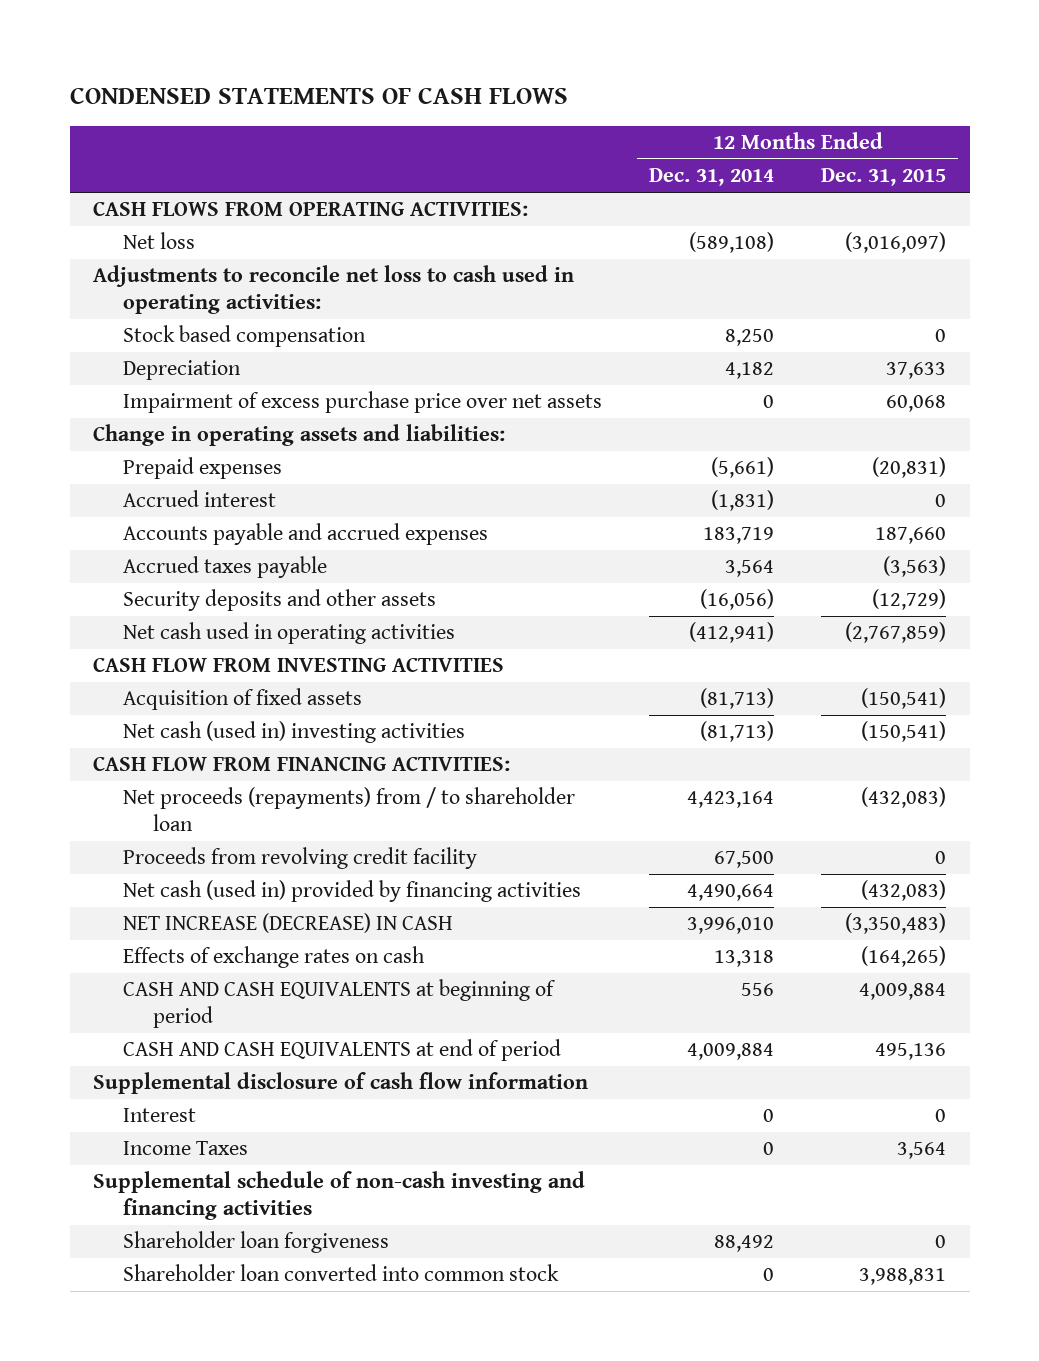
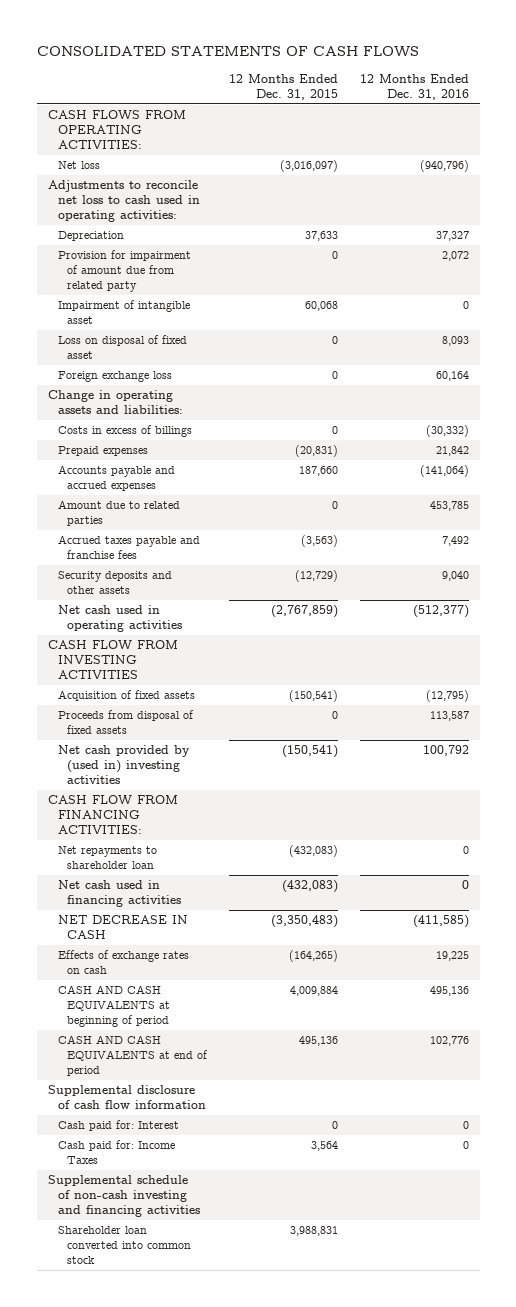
- CONDENSED STATEMENTS OF CASH FLOWS
+ CONSOLIDATED STATEMENTS OF CASH FLOWS
- | 12 Months Ended Dec. 31, 2014 | 12 Months Ended Dec. 31, 2015
+ | 12 Months Ended Dec. 31, 2015 | 12 Months Ended Dec. 31, 2016
- Stock based compensation | 8,250 | 0
- Impairment of excess purchase price over net assets | 0 | 60,068
+ Provision for impairment of amount due from related party | 0 | 2,072
+ Impairment of intangible asset | 60,068 | 0
+ Loss on disposal of fixed asset | 0 | 8,093
+ Foreign exchange loss | 0 | 60,164
+ Costs in excess of billings | 0 | (30,332)
- Accrued interest | (1,831) | 0
- Accrued taxes payable | 3,564 | (3,563)
+ Amount due to related parties | 0 | 453,785
+ Accrued taxes payable and franchise fees | (3,563) | 7,492
- Net cash (used in) investing activities | (81,713) | (150,541)
+ Proceeds from disposal of fixed assets | 0 | 113,587
+ Net cash provided by (used in) investing activities | (150,541) | 100,792
- Net proceeds (repayments) from / to shareholder loan | 4,423,164 | (432,083)
- Proceeds from revolving credit facility | 67,500 | 0
- Net cash (used in) provided by financing activities | 4,490,664 | (432,083)
- NET INCREASE (DECREASE) IN CASH | 3,996,010 | (3,350,483)
+ Net repayments to shareholder loan | (432,083) | 0
+ Net cash used in financing activities | (432,083) | 0
+ NET DECREASE IN CASH | (3,350,483) | (411,585)
- Interest | 0 | 0
- Income Taxes | 0 | 3,564
+ Cash paid for: Interest | 0 | 0
+ Cash paid for: Income Taxes | 3,564 | 0
- Shareholder loan forgiveness | 88,492 | 0

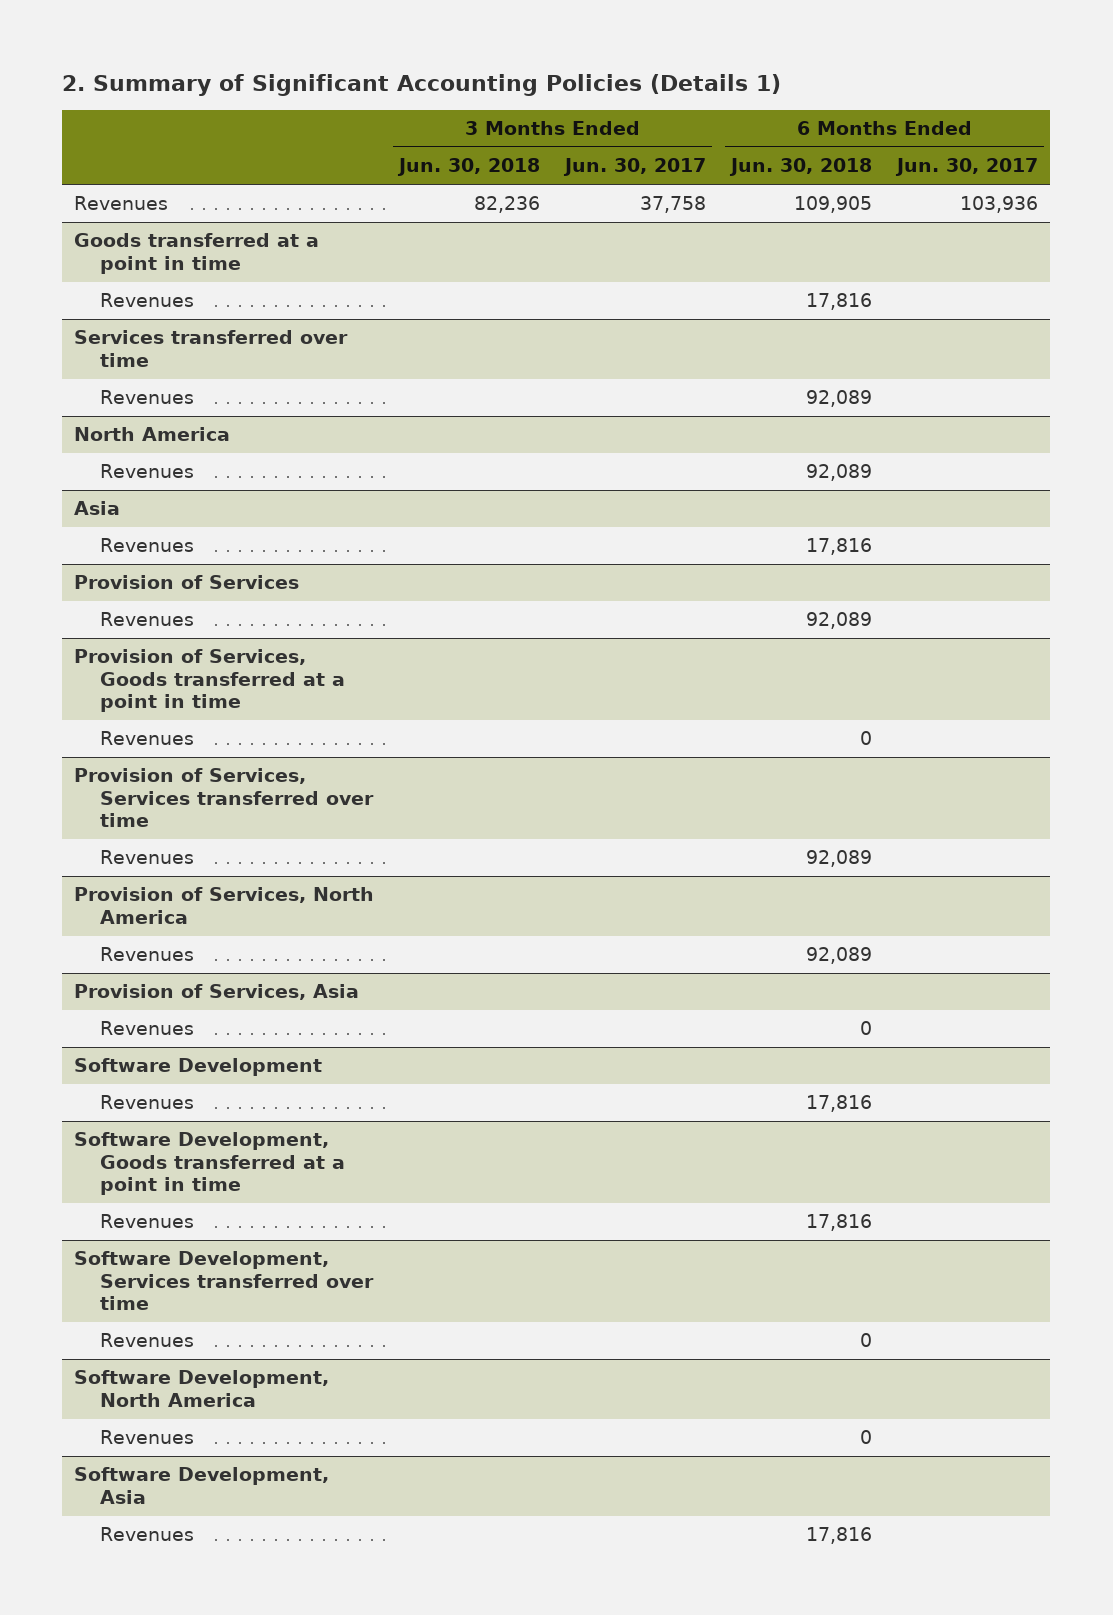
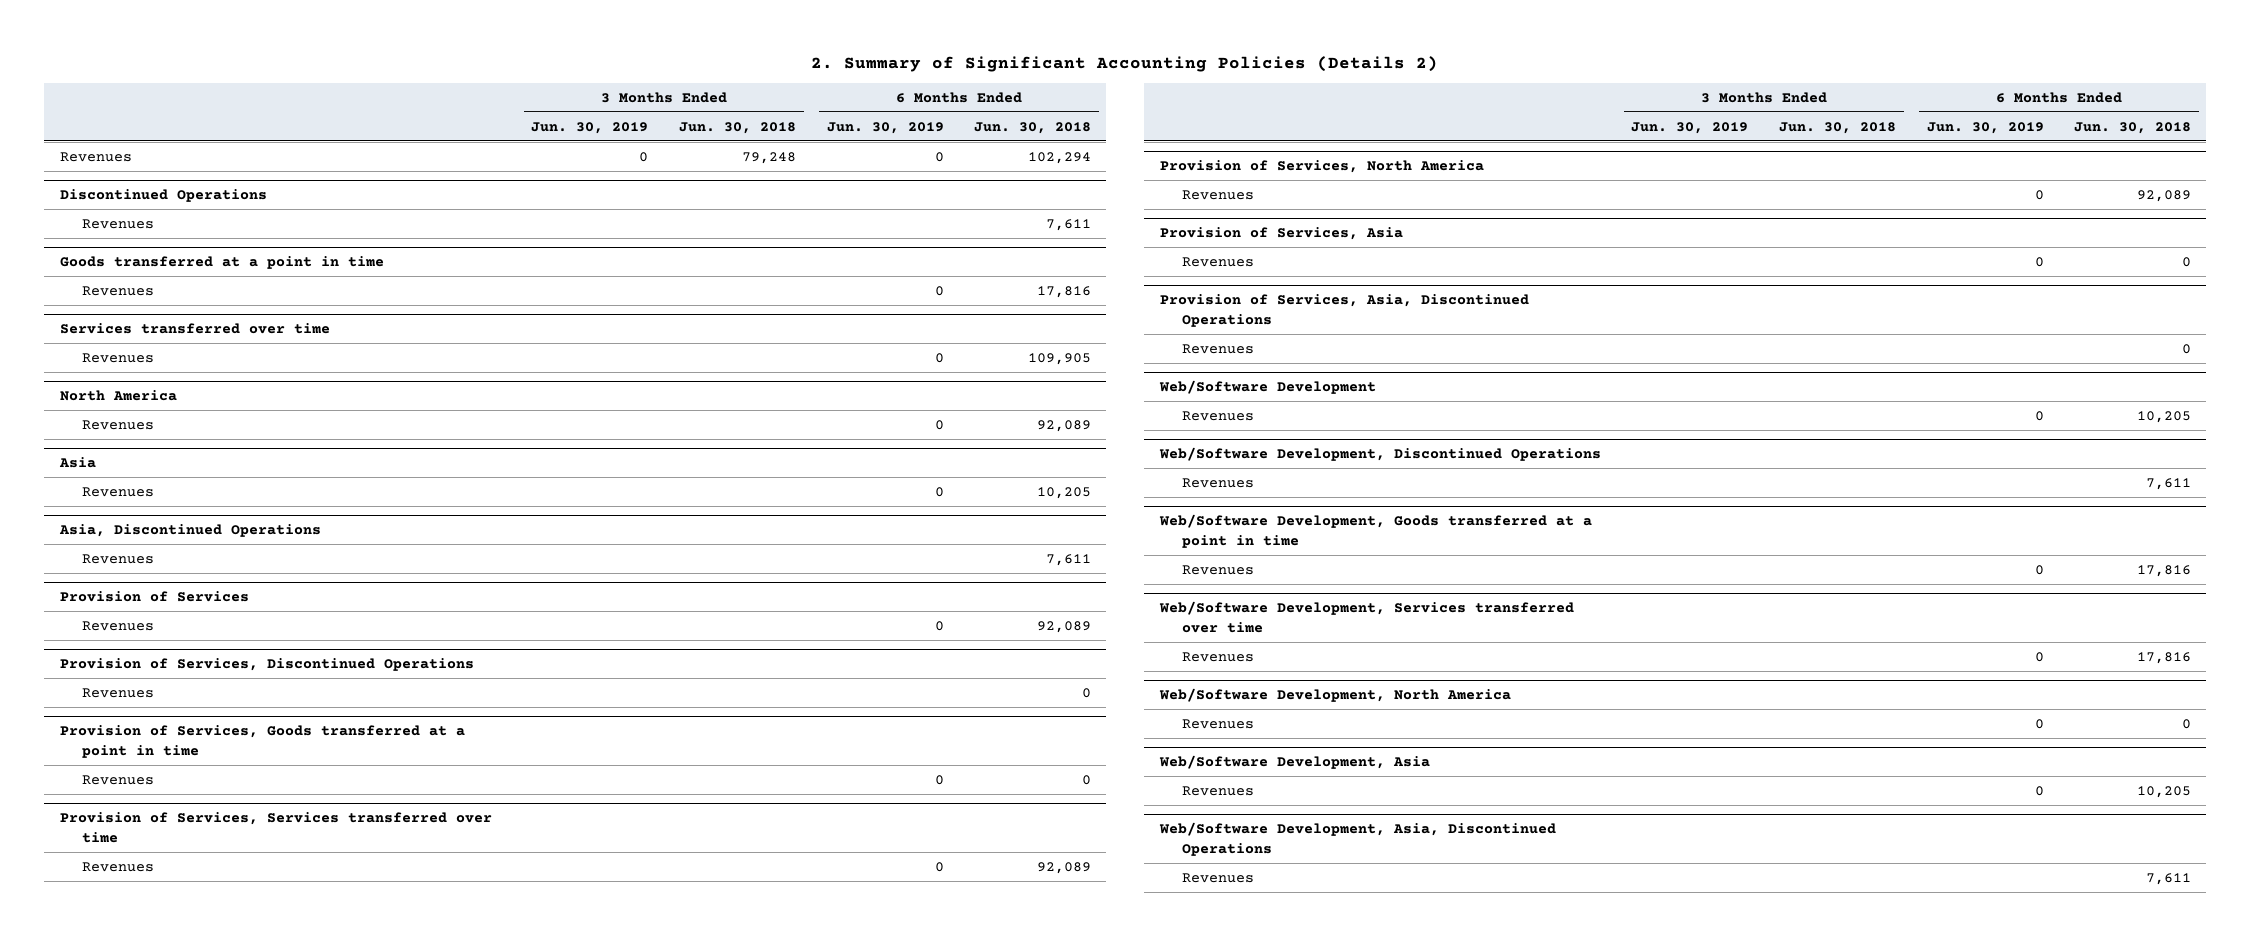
- 2. Summary of Significant Accounting Policies (Details 1)
+ 2. Summary of Significant Accounting Policies (Details 2)
- | 3 Months Ended Jun. 30, 2018 | 3 Months Ended Jun. 30, 2017 | 6 Months Ended Jun. 30, 2018 | 6 Months Ended Jun. 30, 2017
+ | 3 Months Ended Jun. 30, 2019 | 3 Months Ended Jun. 30, 2018 | 6 Months Ended Jun. 30, 2019 | 6 Months Ended Jun. 30, 2018
- Revenues | 82,236 | 37,758 | 109,905 | 103,936
+ Revenues | 0 | 79,248 | 0 | 102,294
+ Discontinued Operations
+ Revenues | | | | 7,611
@ Services transferred over time
- Revenues | | | 92,089 |
+ Revenues | | | 0 | 109,905
@ Asia
- Revenues | | | 17,816 |
+ Revenues | | | 0 | 10,205
+ Asia, Discontinued Operations
+ Revenues | | | | 7,611
+ Provision of Services, Discontinued Operations
+ Revenues | | | | 0
- Software Development
+ Provision of Services, Asia, Discontinued Operations
+ Revenues | | | | 0
+ Web/Software Development
+ Revenues | | | 0 | 10,205
+ Web/Software Development, Discontinued Operations
+ Revenues | | | | 7,611
+ Web/Software Development, Goods transferred at a point in time
- Software Development, Goods transferred at a point in time
+ Web/Software Development, Services transferred over time
- Software Development, Services transferred over time
- Revenues | | | 0 |
- Software Development, North America
+ Web/Software Development, North America
- Software Development, Asia
- Revenues | | | 17,816 |
+ Web/Software Development, Asia
+ Revenues | | | 0 | 10,205
+ Web/Software Development, Asia, Discontinued Operations
+ Revenues | | | | 7,611

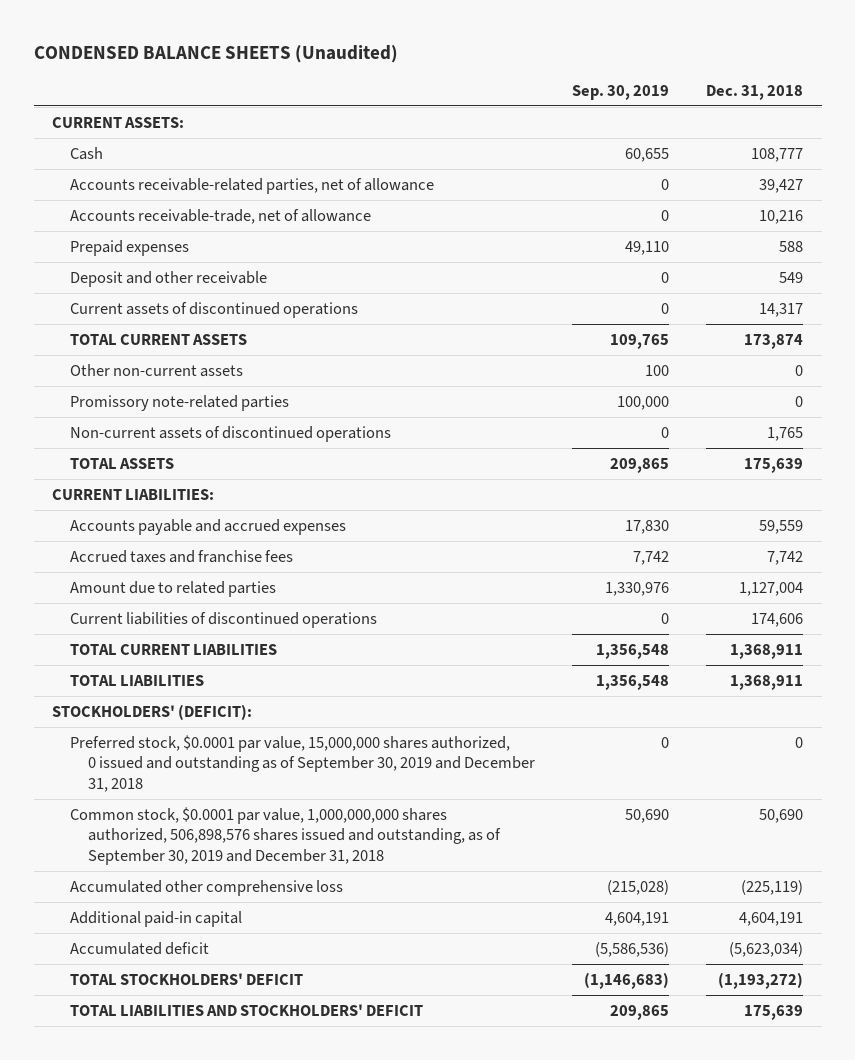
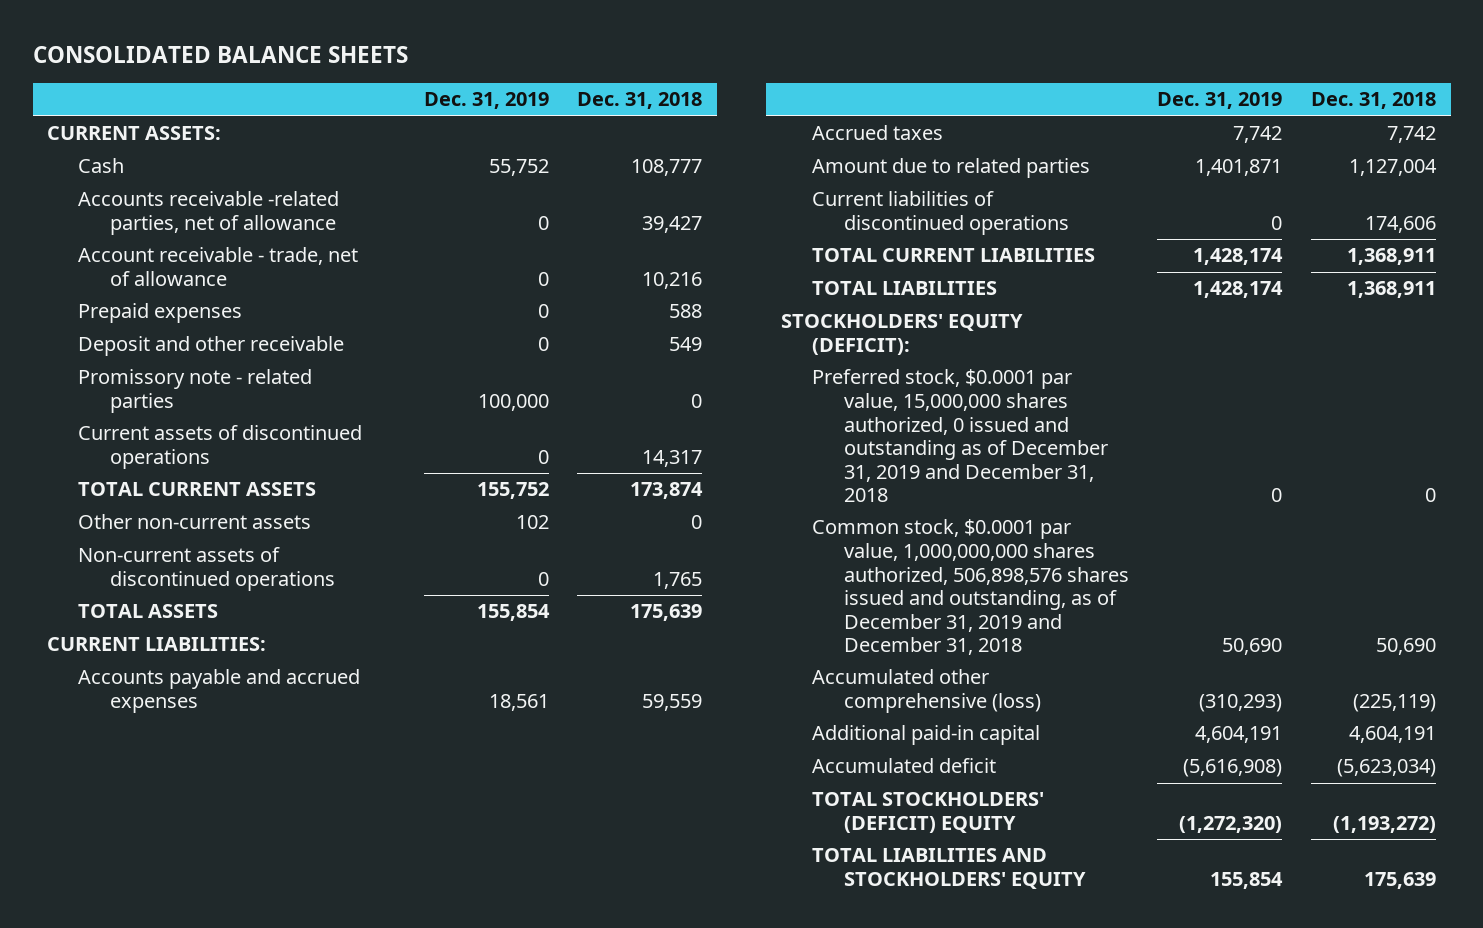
- CONDENSED BALANCE SHEETS (Unaudited)
+ CONSOLIDATED BALANCE SHEETS
- | Sep. 30, 2019 | Dec. 31, 2018
+ | Dec. 31, 2019 | Dec. 31, 2018
- Accounts receivable-related parties, net of allowance | 0 | 39,427
- Accounts receivable-trade, net of allowance | 0 | 10,216
+ Accounts receivable -related parties, net of allowance | 0 | 39,427
+ Account receivable - trade, net of allowance | 0 | 10,216
+ Promissory note - related parties | 100,000 | 0
- Promissory note-related parties | 100,000 | 0
- Accrued taxes and franchise fees | 7,742 | 7,742
+ Accrued taxes | 7,742 | 7,742
- STOCKHOLDERS' (DEFICIT):
- Preferred stock, $0.0001 par value, 15,000,000 shares authorized, 0 issued and outstanding as of September 30, 2019 and December 31, 2018 | 0 | 0
- Common stock, $0.0001 par value, 1,000,000,000 shares authorized, 506,898,576 shares issued and outstanding, as of September 30, 2019 and December 31, 2018 | 50,690 | 50,690
- Accumulated other comprehensive loss | (215,028) | (225,119)
+ STOCKHOLDERS' EQUITY (DEFICIT):
+ Preferred stock, $0.0001 par value, 15,000,000 shares authorized, 0 issued and outstanding as of December 31, 2019 and December 31, 2018 | 0 | 0
+ Common stock, $0.0001 par value, 1,000,000,000 shares authorized, 506,898,576 shares issued and outstanding, as of December 31, 2019 and December 31, 2018 | 50,690 | 50,690
+ Accumulated other comprehensive (loss) | (310,293) | (225,119)
- TOTAL STOCKHOLDERS' DEFICIT | (1,146,683) | (1,193,272)
- TOTAL LIABILITIES AND STOCKHOLDERS' DEFICIT | 209,865 | 175,639
+ TOTAL STOCKHOLDERS' (DEFICIT) EQUITY | (1,272,320) | (1,193,272)
+ TOTAL LIABILITIES AND STOCKHOLDERS' EQUITY | 155,854 | 175,639

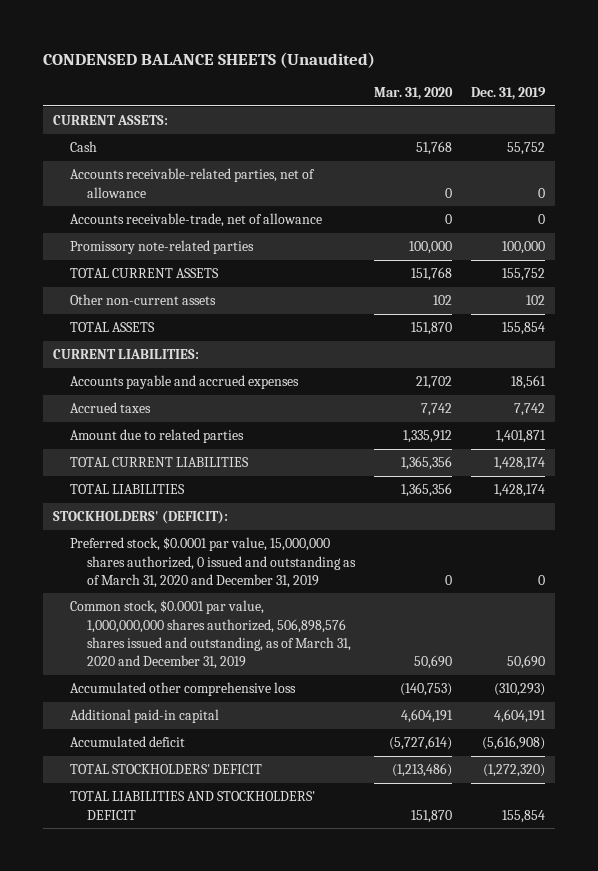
- CONSOLIDATED BALANCE SHEETS
+ CONDENSED BALANCE SHEETS (Unaudited)
- | Dec. 31, 2019 | Dec. 31, 2018
+ | Mar. 31, 2020 | Dec. 31, 2019
- Accounts receivable -related parties, net of allowance | 0 | 39,427
- Account receivable - trade, net of allowance | 0 | 10,216
- Prepaid expenses | 0 | 588
- Deposit and other receivable | 0 | 549
- Promissory note - related parties | 100,000 | 0
- Current assets of discontinued operations | 0 | 14,317
+ Accounts receivable-related parties, net of allowance | 0 | 0
+ Accounts receivable-trade, net of allowance | 0 | 0
+ Promissory note-related parties | 100,000 | 100,000
- Non-current assets of discontinued operations | 0 | 1,765
- Current liabilities of discontinued operations | 0 | 174,606
- STOCKHOLDERS' EQUITY (DEFICIT):
- Preferred stock, $0.0001 par value, 15,000,000 shares authorized, 0 issued and outstanding as of December 31, 2019 and December 31, 2018 | 0 | 0
- Common stock, $0.0001 par value, 1,000,000,000 shares authorized, 506,898,576 shares issued and outstanding, as of December 31, 2019 and December 31, 2018 | 50,690 | 50,690
- Accumulated other comprehensive (loss) | (310,293) | (225,119)
+ STOCKHOLDERS' (DEFICIT):
+ Preferred stock, $0.0001 par value, 15,000,000 shares authorized, 0 issued and outstanding as of March 31, 2020 and December 31, 2019 | 0 | 0
+ Common stock, $0.0001 par value, 1,000,000,000 shares authorized, 506,898,576 shares issued and outstanding, as of March 31, 2020 and December 31, 2019 | 50,690 | 50,690
+ Accumulated other comprehensive loss | (140,753) | (310,293)
- TOTAL STOCKHOLDERS' (DEFICIT) EQUITY | (1,272,320) | (1,193,272)
- TOTAL LIABILITIES AND STOCKHOLDERS' EQUITY | 155,854 | 175,639
+ TOTAL STOCKHOLDERS' DEFICIT | (1,213,486) | (1,272,320)
+ TOTAL LIABILITIES AND STOCKHOLDERS' DEFICIT | 151,870 | 155,854

